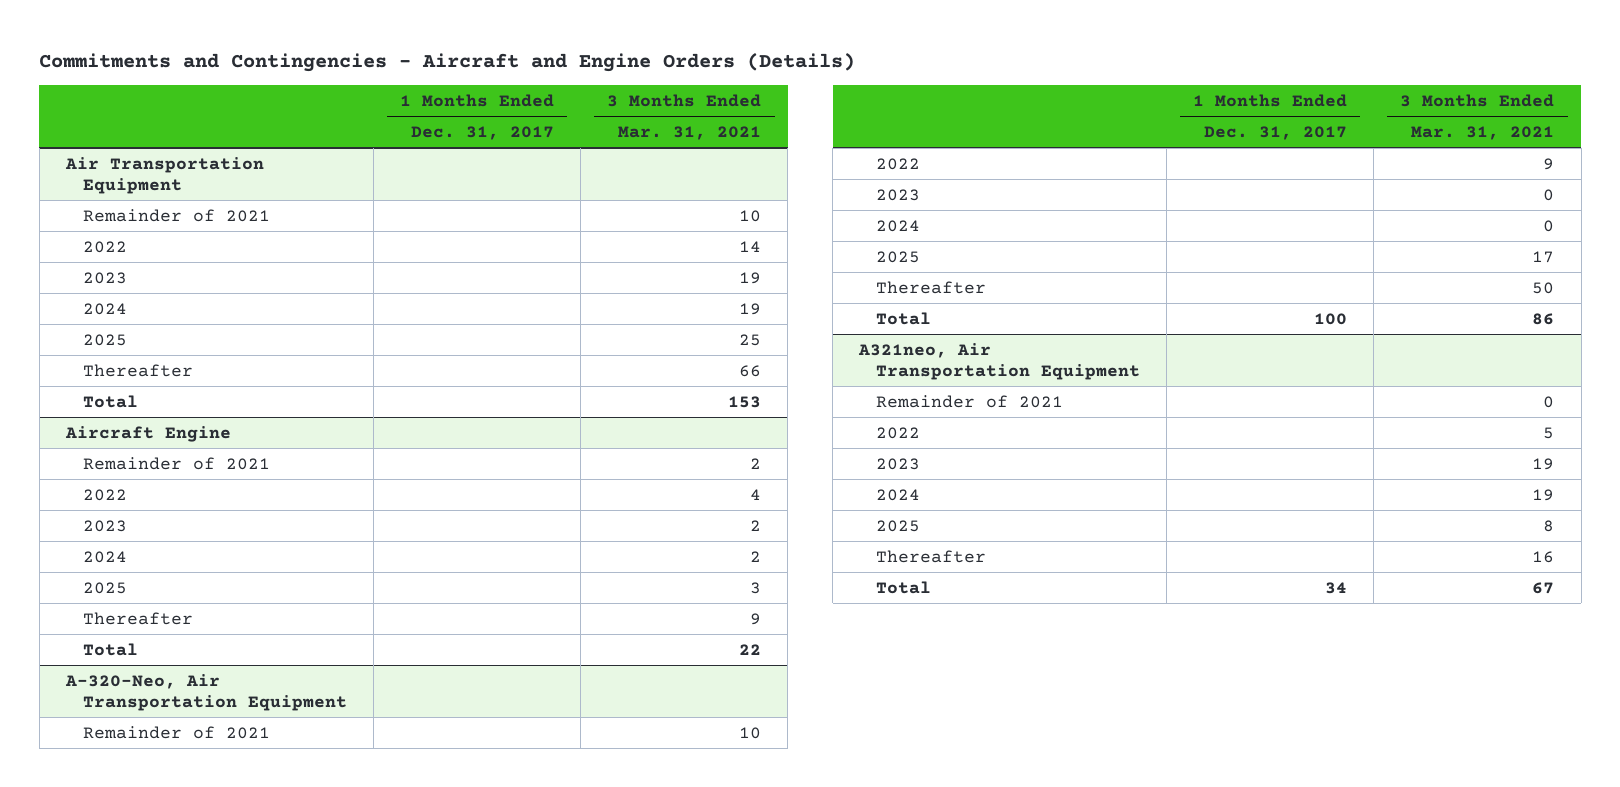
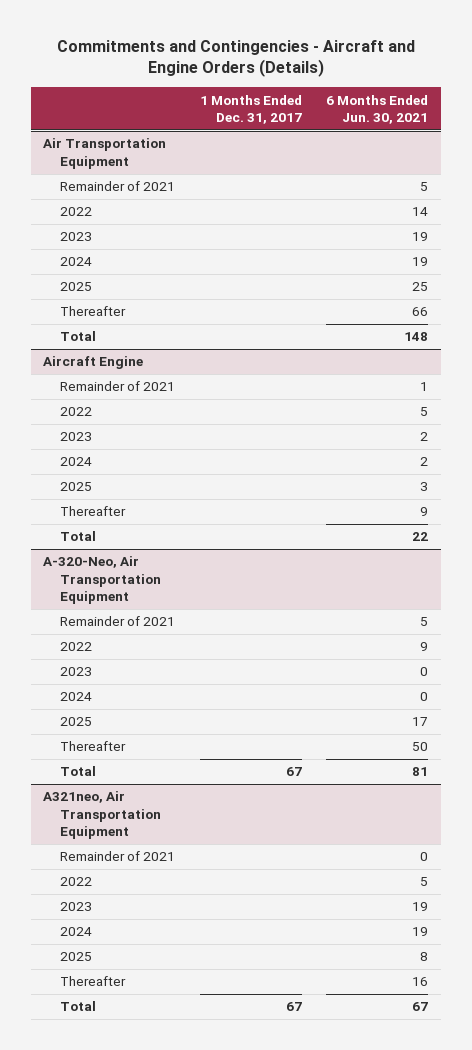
- | 1 Months Ended Dec. 31, 2017 | 3 Months Ended Mar. 31, 2021
+ | 1 Months Ended Dec. 31, 2017 | 6 Months Ended Jun. 30, 2021
@ A-320-Neo, Air Transportation Equipment
- Total | 100 | 86
+ Total | 67 | 81
@ A321neo, Air Transportation Equipment
- Total | 34 | 67
+ Total | 67 | 67

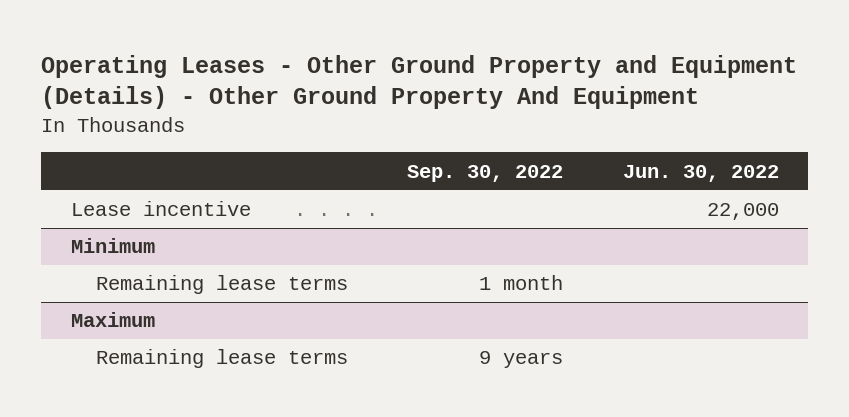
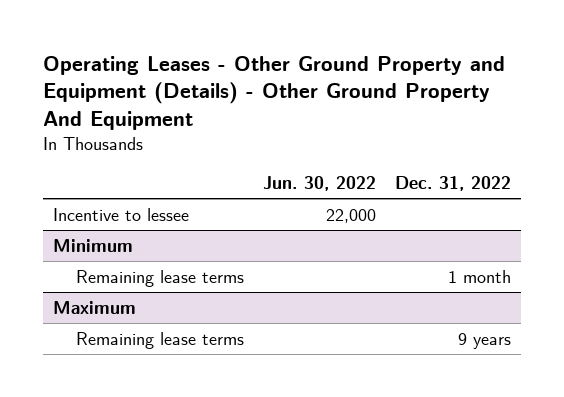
- | Sep. 30, 2022 | Jun. 30, 2022
+ | Jun. 30, 2022 | Dec. 31, 2022
- Lease incentive | | 22,000
+ Incentive to lessee | 22,000 |

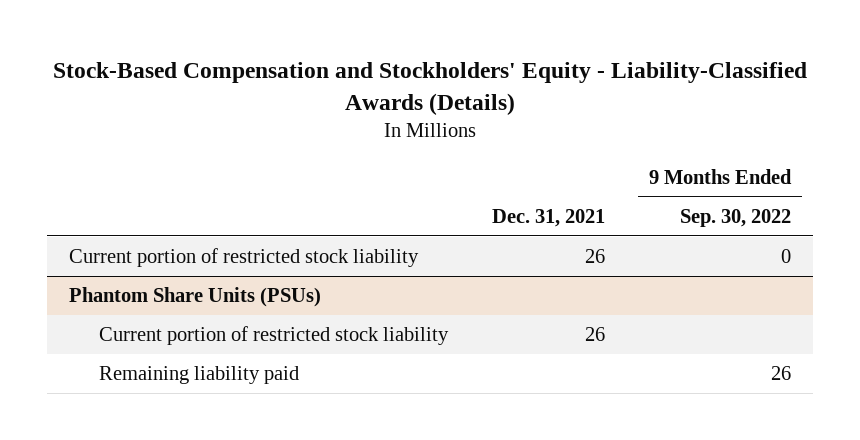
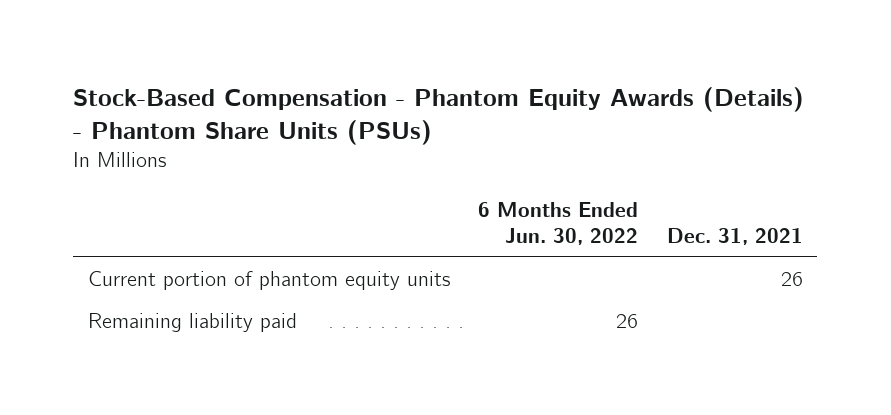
- Stock-Based Compensation and Stockholders' Equity - Liability-Classified Awards (Details)
+ Stock-Based Compensation - Phantom Equity Awards (Details) - Phantom Share Units (PSUs)
- | Dec. 31, 2021 | 9 Months Ended Sep. 30, 2022
+ | 6 Months Ended Jun. 30, 2022 | Dec. 31, 2021
- Current portion of restricted stock liability | 26 | 0
- Phantom Share Units (PSUs)
- Current portion of restricted stock liability | 26 |
- Remaining liability paid | | 26
+ Current portion of phantom equity units | | 26
+ Remaining liability paid | 26 |

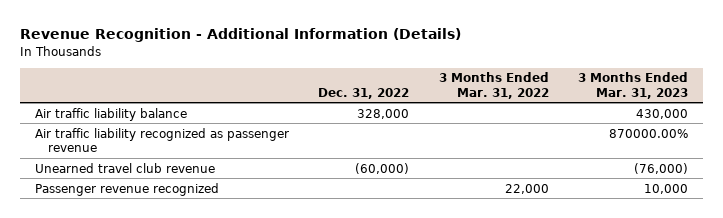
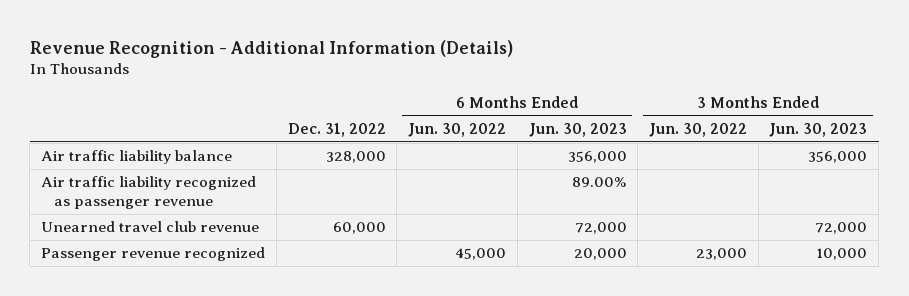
- | Dec. 31, 2022 | 3 Months Ended Mar. 31, 2022 | 3 Months Ended Mar. 31, 2023
+ | Dec. 31, 2022 | 6 Months Ended Jun. 30, 2022 | 6 Months Ended Jun. 30, 2023 | 3 Months Ended Jun. 30, 2022 | 3 Months Ended Jun. 30, 2023
- Unearned travel club revenue | (60,000) | | (76,000)
+ Unearned travel club revenue | 60,000 | | 72,000 | | 72,000

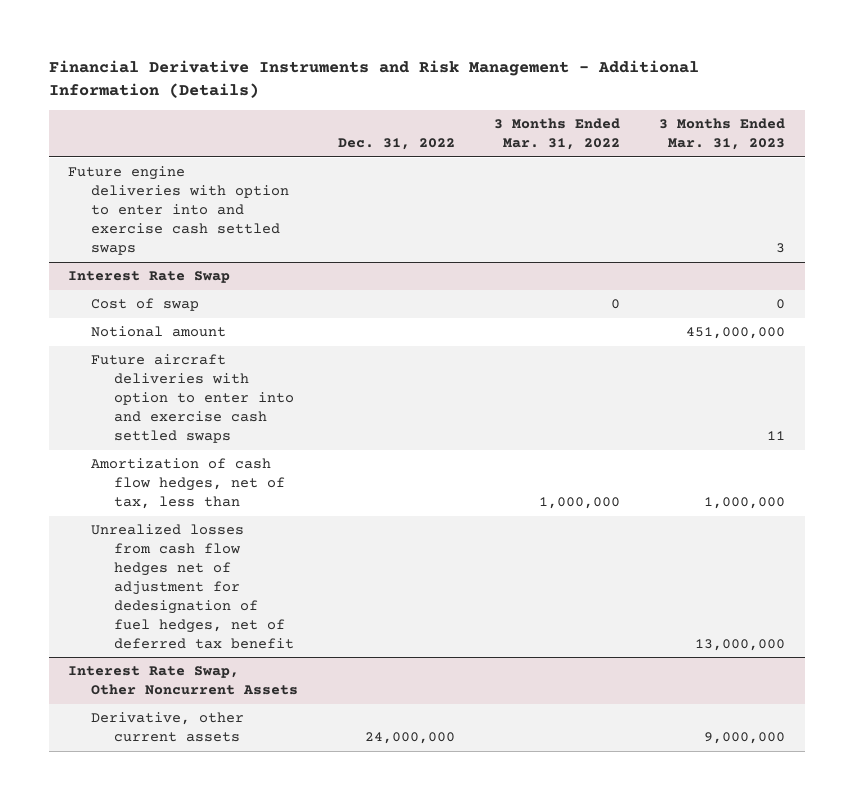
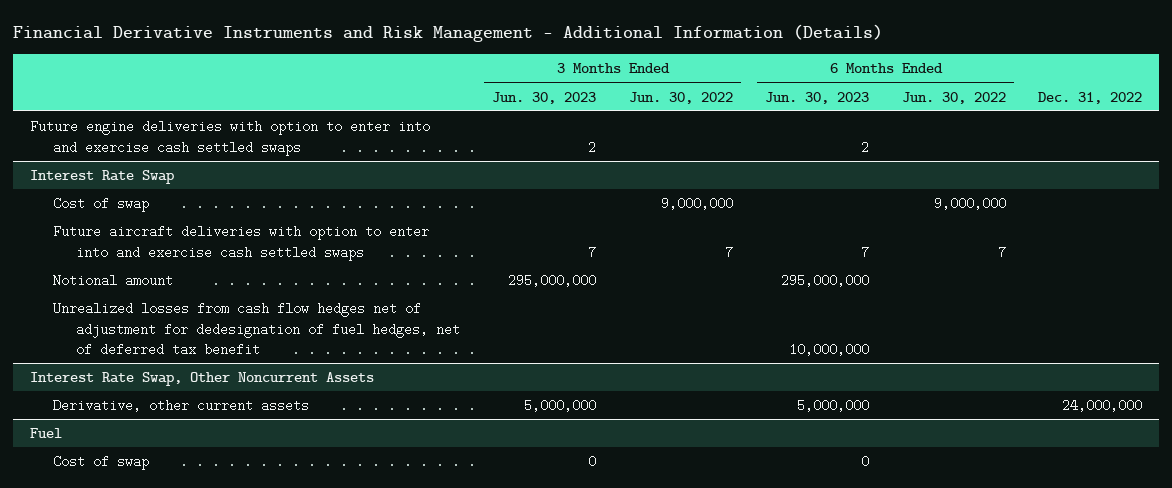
- | Dec. 31, 2022 | 3 Months Ended Mar. 31, 2022 | 3 Months Ended Mar. 31, 2023
+ | 3 Months Ended Jun. 30, 2023 | 3 Months Ended Jun. 30, 2022 | 6 Months Ended Jun. 30, 2023 | 6 Months Ended Jun. 30, 2022 | Dec. 31, 2022
@ Interest Rate Swap
- Amortization of cash flow hedges, net of tax, less than | | 1,000,000 | 1,000,000
moved down: Notional amount | 295,000,000 | | 295,000,000 | |
+ Fuel
+ Cost of swap | 0 | | 0 | |

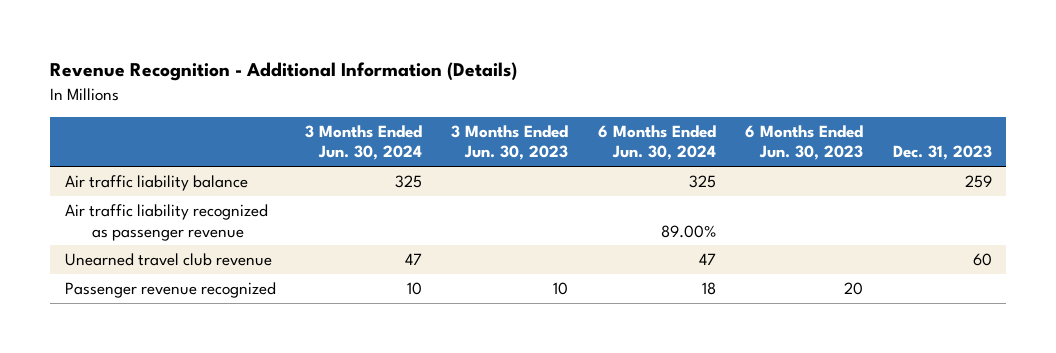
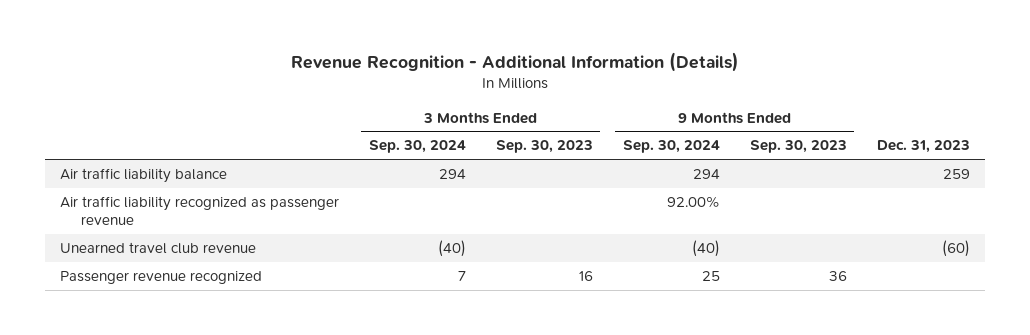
- | 3 Months Ended Jun. 30, 2024 | 3 Months Ended Jun. 30, 2023 | 6 Months Ended Jun. 30, 2024 | 6 Months Ended Jun. 30, 2023 | Dec. 31, 2023
+ | 3 Months Ended Sep. 30, 2024 | 3 Months Ended Sep. 30, 2023 | 9 Months Ended Sep. 30, 2024 | 9 Months Ended Sep. 30, 2023 | Dec. 31, 2023
- Unearned travel club revenue | 47 | | 47 | | 60
+ Unearned travel club revenue | (40) | | (40) | | (60)

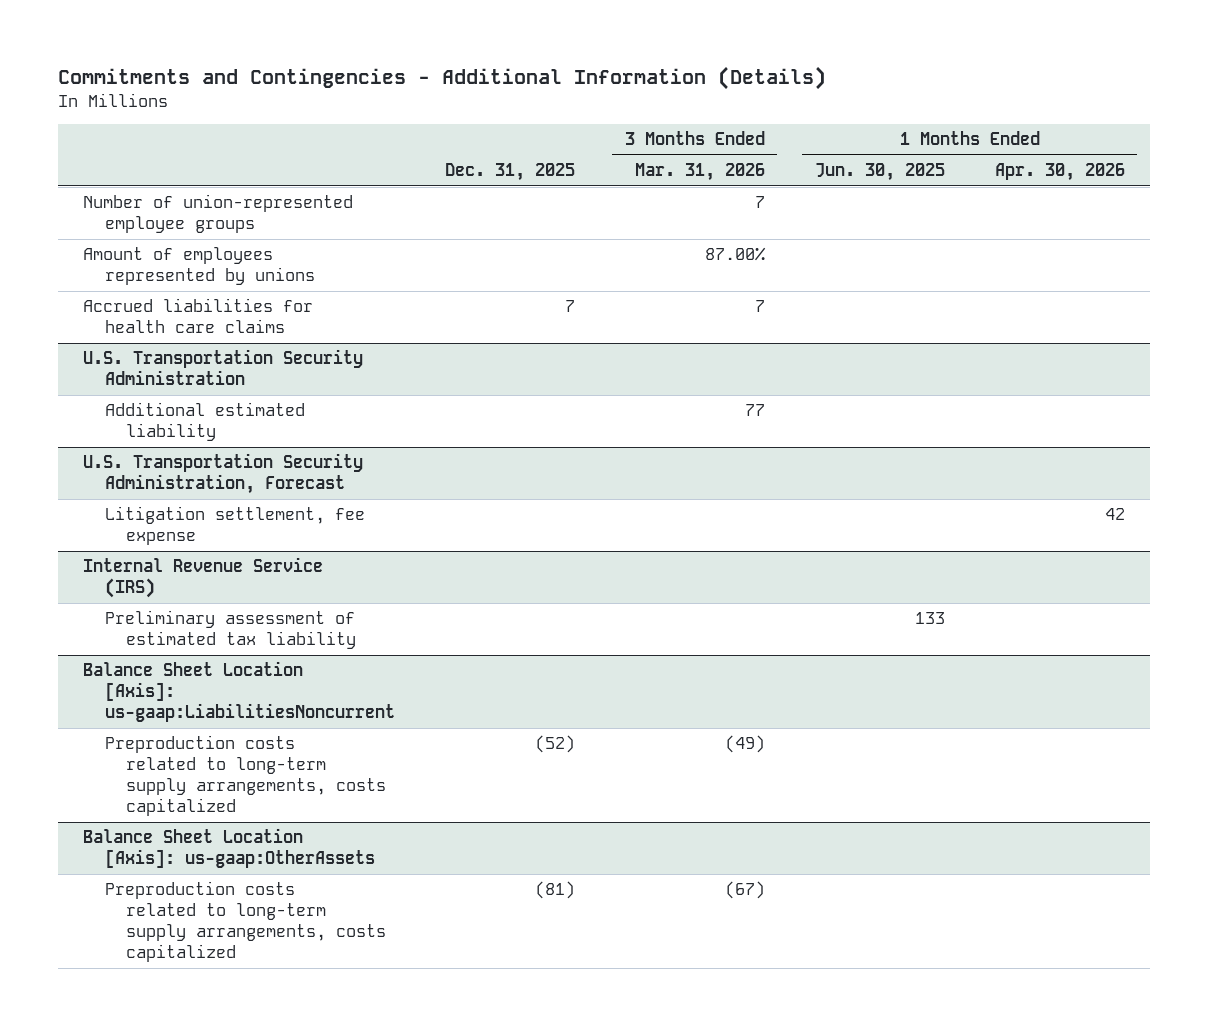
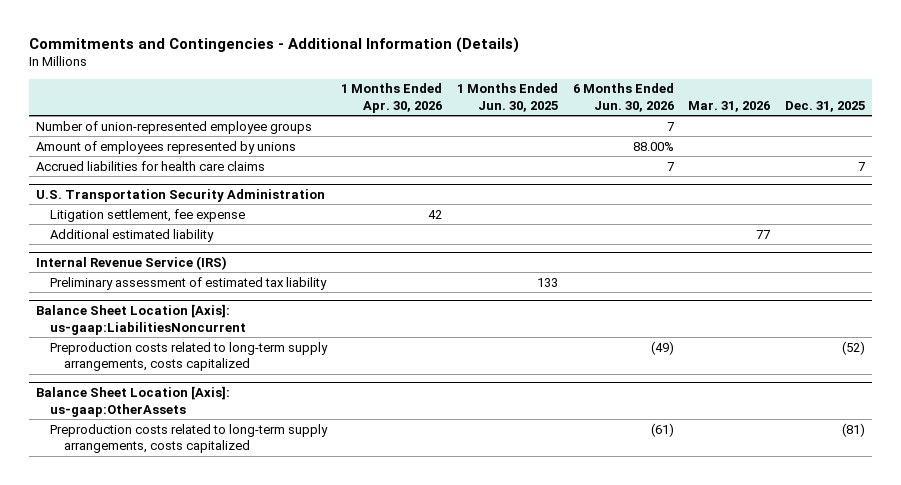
- | Dec. 31, 2025 | 3 Months Ended Mar. 31, 2026 | 1 Months Ended Jun. 30, 2025 | 1 Months Ended Apr. 30, 2026
+ | 1 Months Ended Apr. 30, 2026 | 1 Months Ended Jun. 30, 2025 | 6 Months Ended Jun. 30, 2026 | Mar. 31, 2026 | Dec. 31, 2025
@ U.S. Transportation Security Administration
+ Litigation settlement, fee expense | 42 | | | |
- U.S. Transportation Security Administration, Forecast
- Litigation settlement, fee expense | | | | 42

